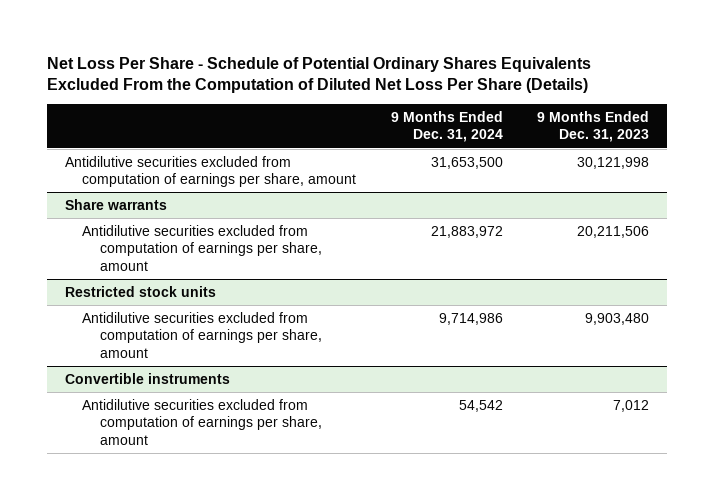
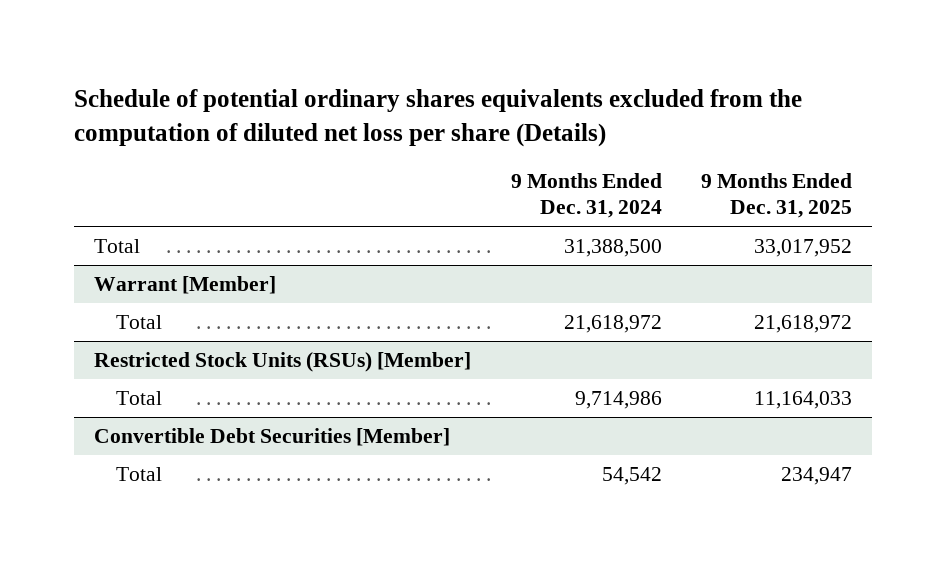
- Net Loss Per Share - Schedule of Potential Ordinary Shares Equivalents Excluded From the Computation of Diluted Net Loss Per Share (Details)
+ Schedule of potential ordinary shares equivalents excluded from the computation of diluted net loss per share (Details)
- | 9 Months Ended Dec. 31, 2024 | 9 Months Ended Dec. 31, 2023
+ | 9 Months Ended Dec. 31, 2024 | 9 Months Ended Dec. 31, 2025
- Antidilutive securities excluded from computation of earnings per share, amount | 31,653,500 | 30,121,998
- Share warrants
- Antidilutive securities excluded from computation of earnings per share, amount | 21,883,972 | 20,211,506
- Restricted stock units
- Antidilutive securities excluded from computation of earnings per share, amount | 9,714,986 | 9,903,480
- Convertible instruments
- Antidilutive securities excluded from computation of earnings per share, amount | 54,542 | 7,012
+ Total | 31,388,500 | 33,017,952
+ Warrant [Member]
+ Total | 21,618,972 | 21,618,972
+ Restricted Stock Units (RSUs) [Member]
+ Total | 9,714,986 | 11,164,033
+ Convertible Debt Securities [Member]
+ Total | 54,542 | 234,947

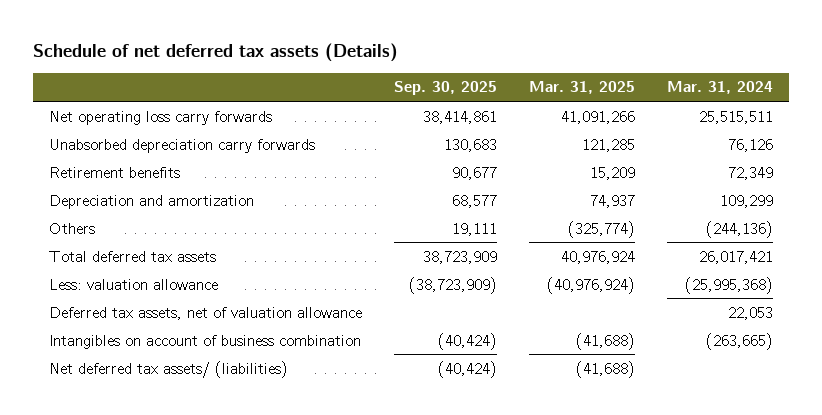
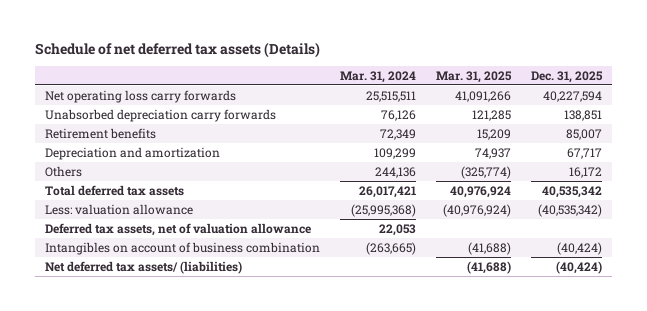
- | Sep. 30, 2025 | Mar. 31, 2025 | Mar. 31, 2024
+ | Mar. 31, 2024 | Mar. 31, 2025 | Dec. 31, 2025
- Others | 19,111 | (325,774) | (244,136)
+ Others | 244,136 | (325,774) | 16,172

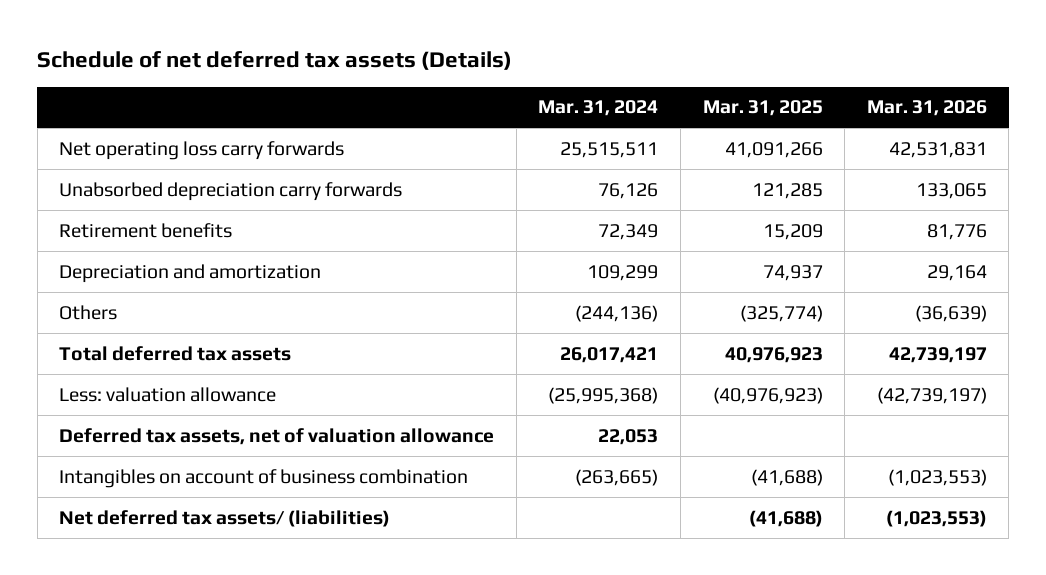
- | Mar. 31, 2024 | Mar. 31, 2025 | Dec. 31, 2025
+ | Mar. 31, 2024 | Mar. 31, 2025 | Mar. 31, 2026
- Others | 244,136 | (325,774) | 16,172
- Total deferred tax assets | 26,017,421 | 40,976,924 | 40,535,342
- Less: valuation allowance | (25,995,368) | (40,976,924) | (40,535,342)
+ Others | (244,136) | (325,774) | (36,639)
+ Total deferred tax assets | 26,017,421 | 40,976,923 | 42,739,197
+ Less: valuation allowance | (25,995,368) | (40,976,923) | (42,739,197)

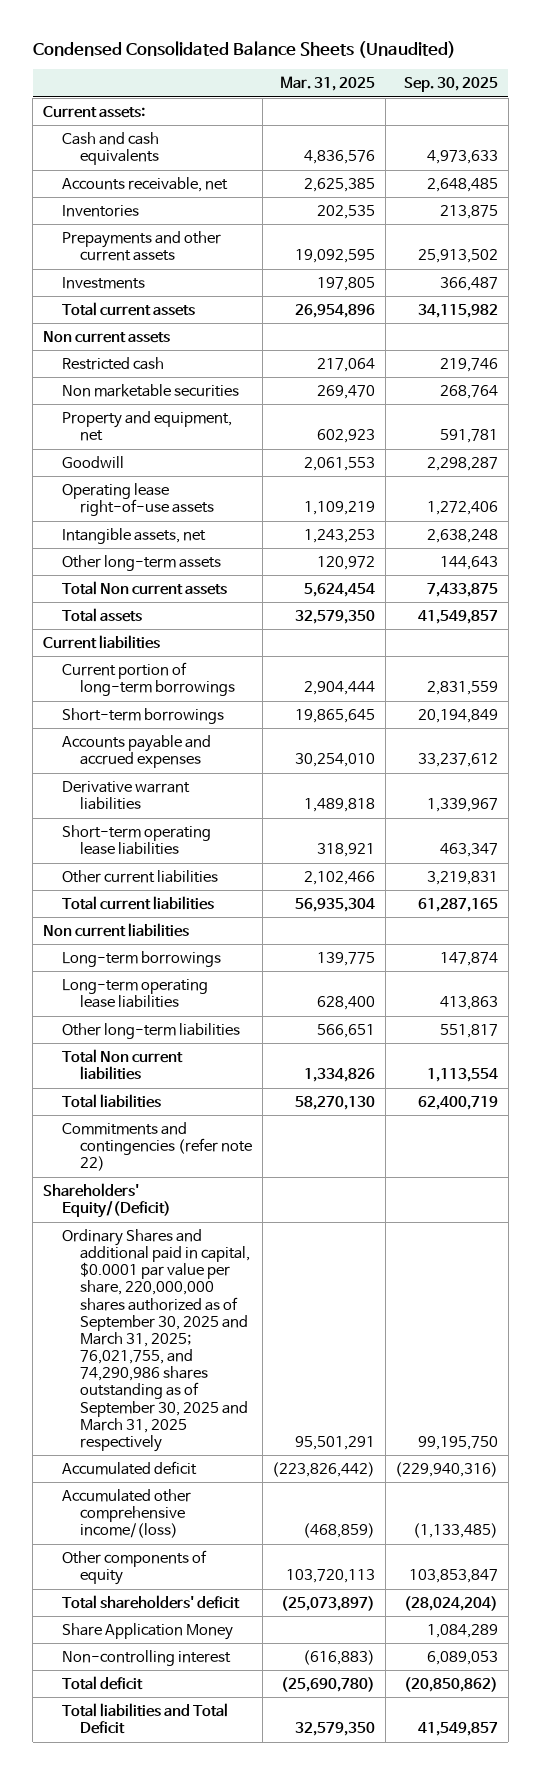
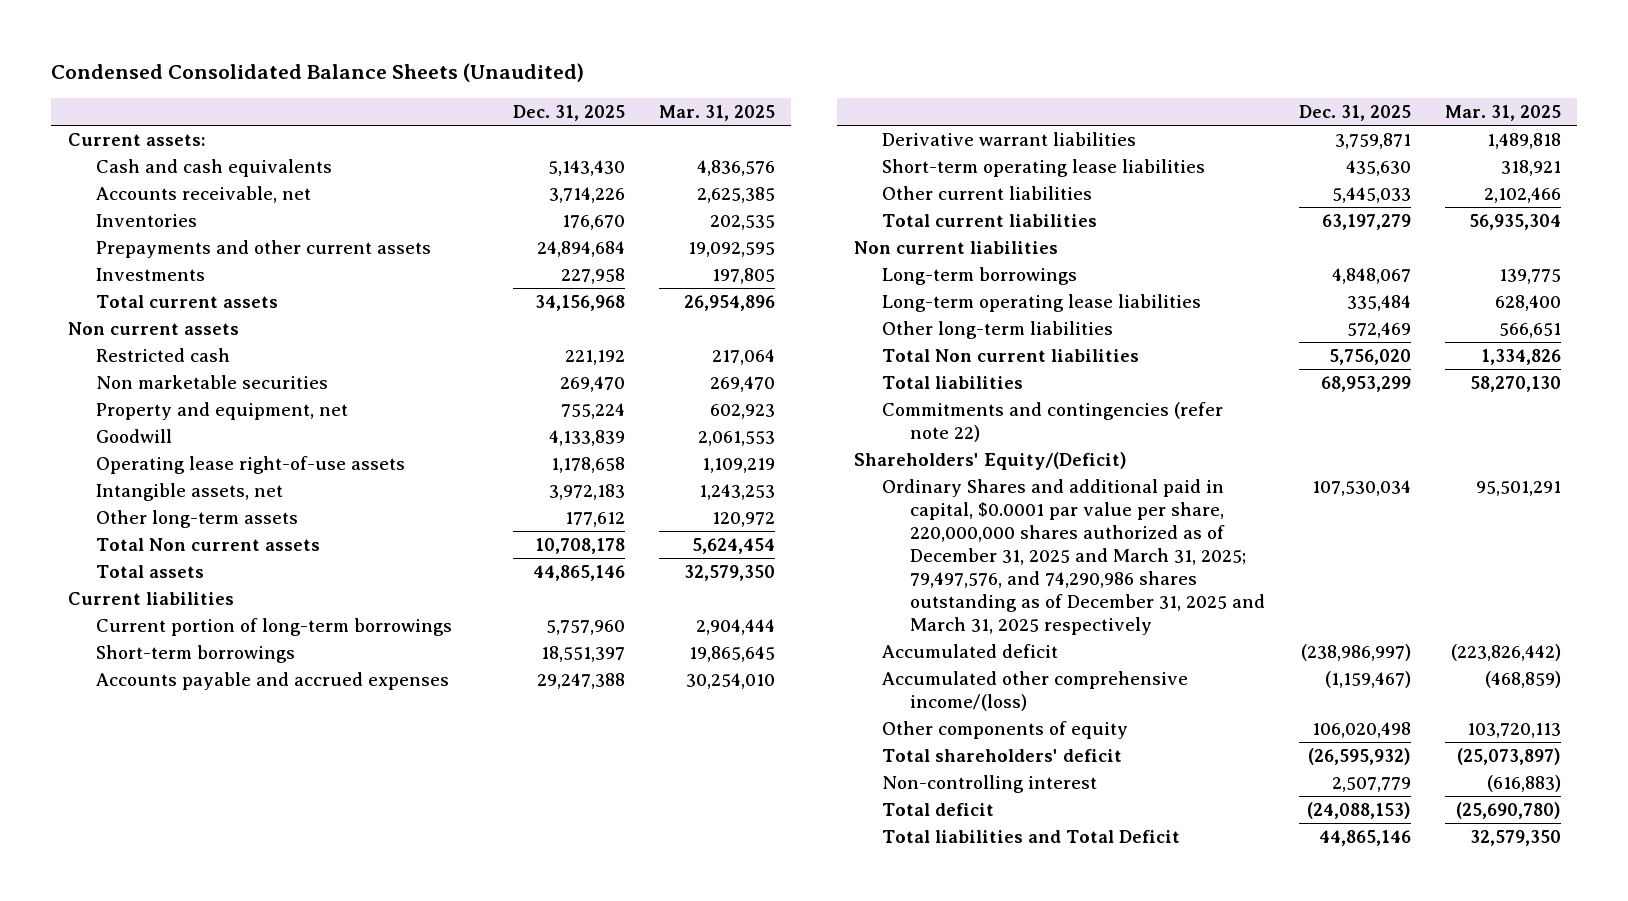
- | Mar. 31, 2025 | Sep. 30, 2025
+ | Dec. 31, 2025 | Mar. 31, 2025
- Ordinary Shares and additional paid in capital, $0.0001 par value per share, 220,000,000 shares authorized as of September 30, 2025 and March 31, 2025; 76,021,755, and 74,290,986 shares outstanding as of September 30, 2025 and March 31, 2025 respectively | 95,501,291 | 99,195,750
+ Ordinary Shares and additional paid in capital, $0.0001 par value per share, 220,000,000 shares authorized as of December 31, 2025 and March 31, 2025; 79,497,576, and 74,290,986 shares outstanding as of December 31, 2025 and March 31, 2025 respectively | 107,530,034 | 95,501,291
- Share Application Money | | 1,084,289

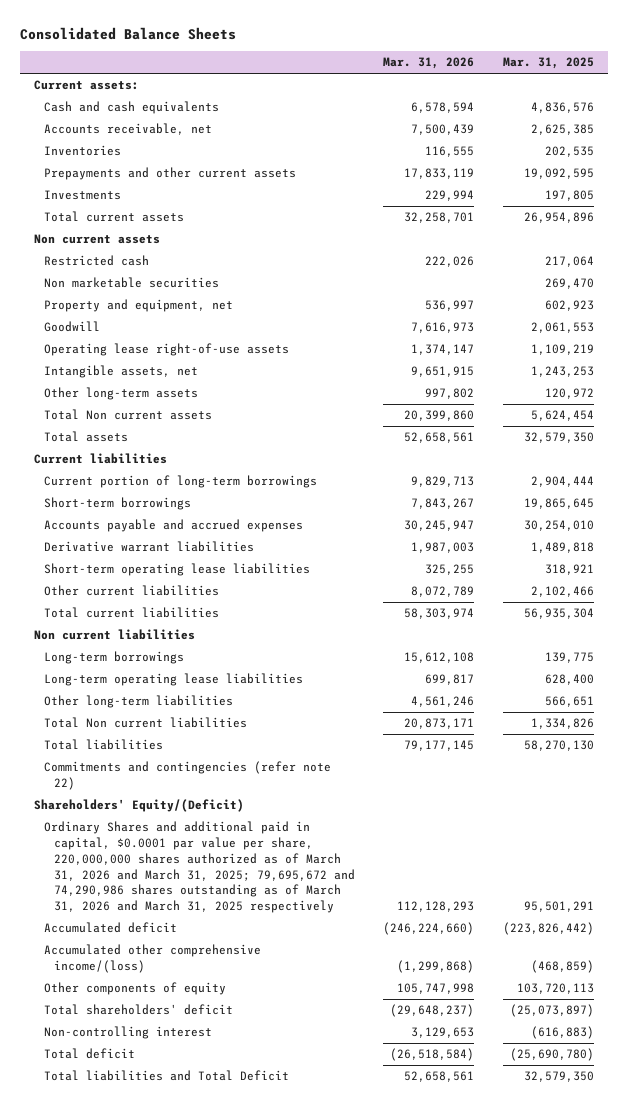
- Condensed Consolidated Balance Sheets (Unaudited)
+ Consolidated Balance Sheets
- | Dec. 31, 2025 | Mar. 31, 2025
+ | Mar. 31, 2026 | Mar. 31, 2025
- Ordinary Shares and additional paid in capital, $0.0001 par value per share, 220,000,000 shares authorized as of December 31, 2025 and March 31, 2025; 79,497,576, and 74,290,986 shares outstanding as of December 31, 2025 and March 31, 2025 respectively | 107,530,034 | 95,501,291
+ Ordinary Shares and additional paid in capital, $0.0001 par value per share, 220,000,000 shares authorized as of March 31, 2026 and March 31, 2025; 79,695,672 and 74,290,986 shares outstanding as of March 31, 2026 and March 31, 2025 respectively | 112,128,293 | 95,501,291

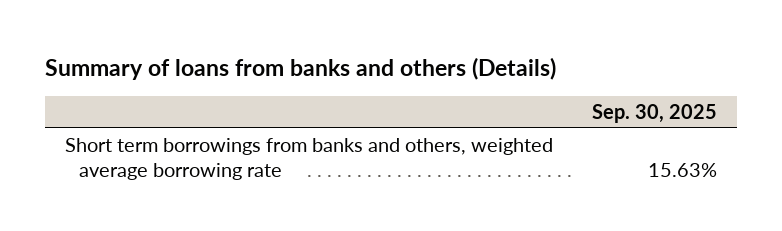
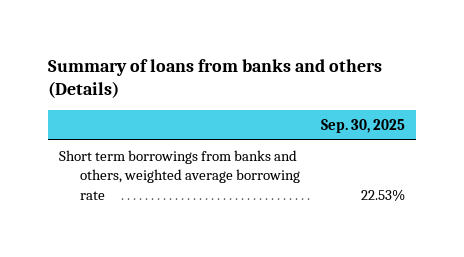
- Short term borrowings from banks and others, weighted average borrowing rate | 15.63%
+ Short term borrowings from banks and others, weighted average borrowing rate | 22.53%

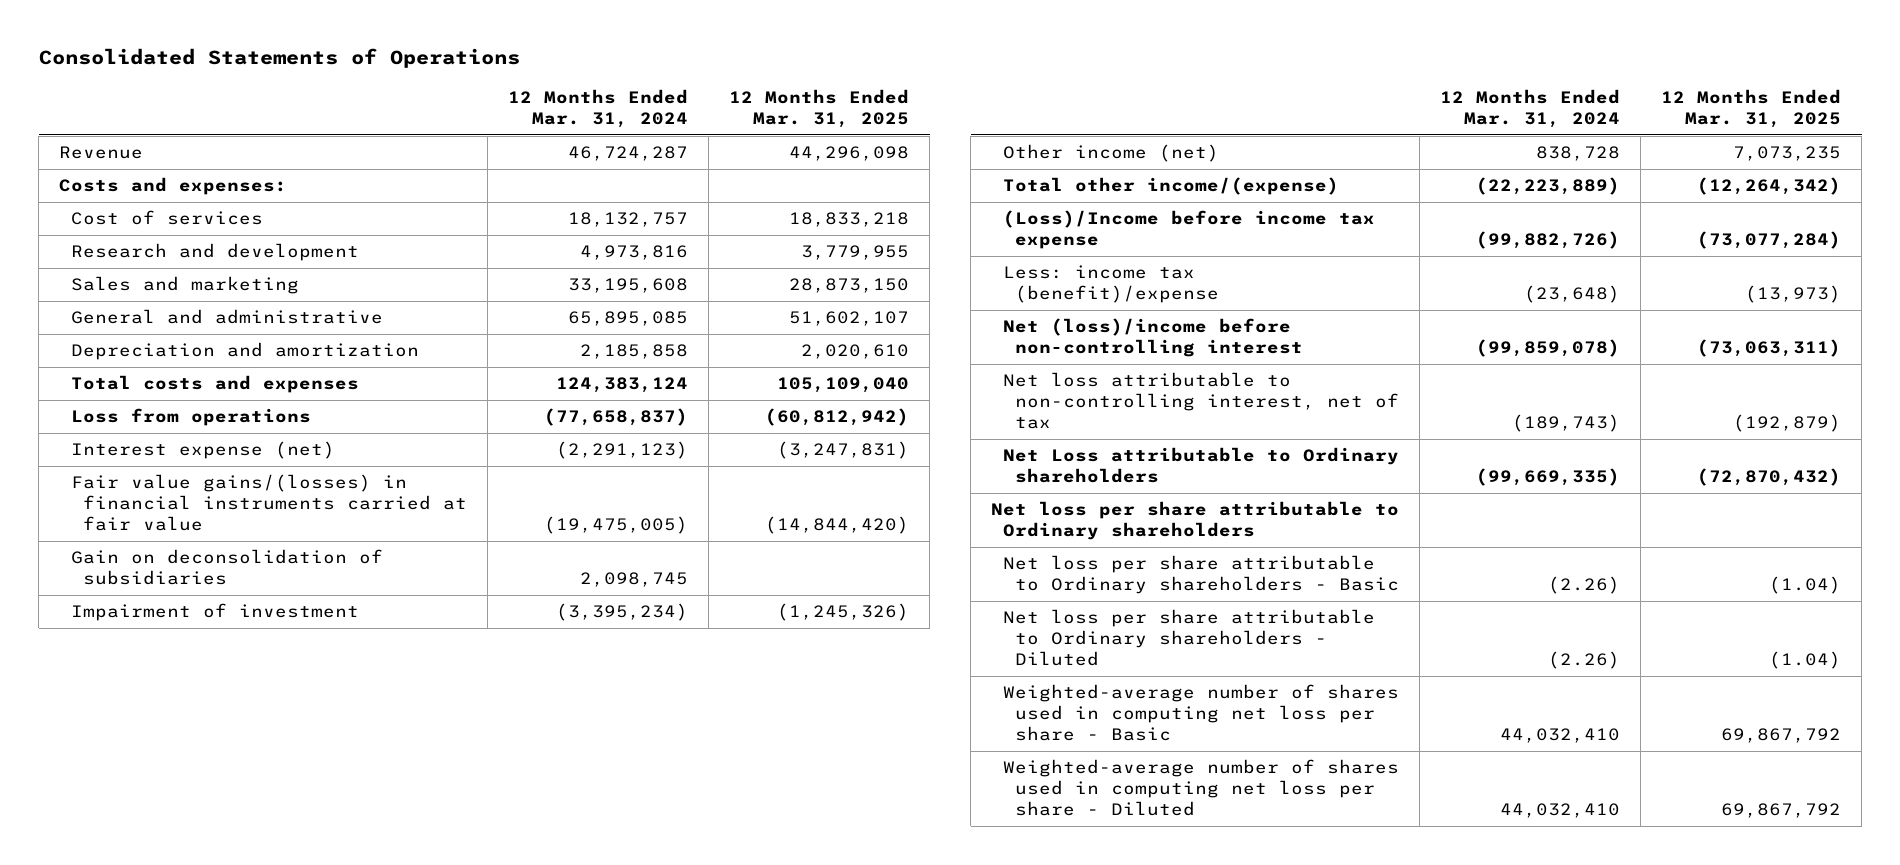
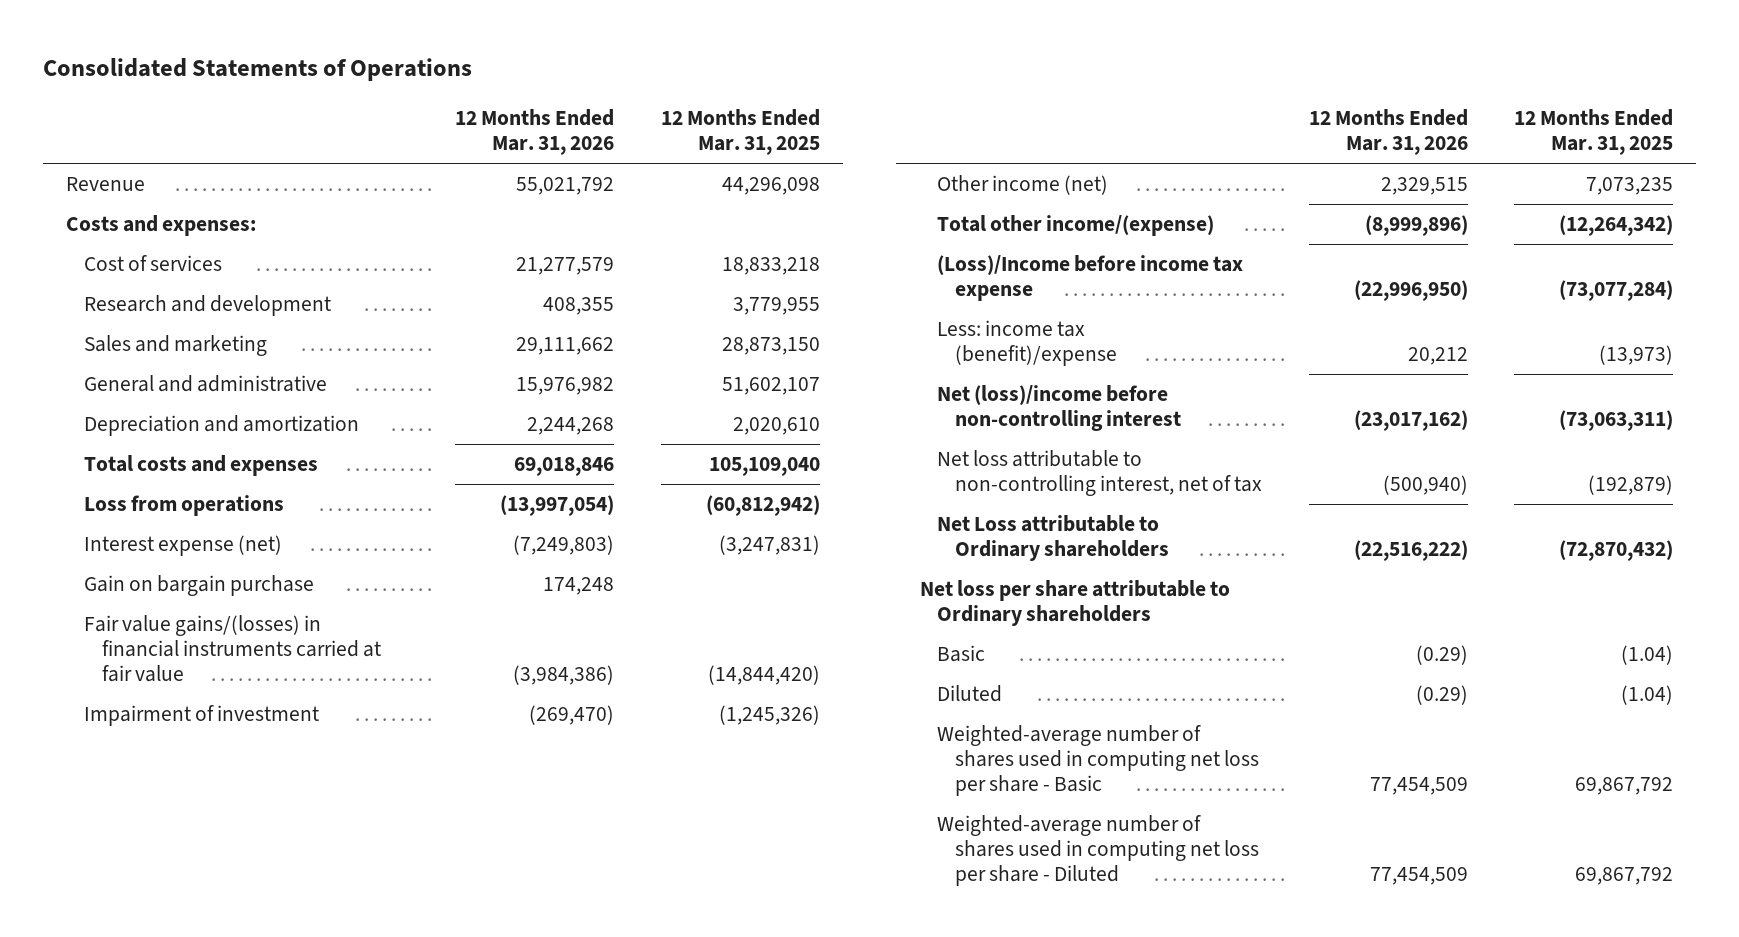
- | 12 Months Ended Mar. 31, 2024 | 12 Months Ended Mar. 31, 2025
+ | 12 Months Ended Mar. 31, 2026 | 12 Months Ended Mar. 31, 2025
+ Gain on bargain purchase | 174,248 |
- Gain on deconsolidation of subsidiaries | 2,098,745 |
- Net loss per share attributable to Ordinary shareholders - Basic | (2.26) | (1.04)
- Net loss per share attributable to Ordinary shareholders - Diluted | (2.26) | (1.04)
+ Basic | (0.29) | (1.04)
+ Diluted | (0.29) | (1.04)

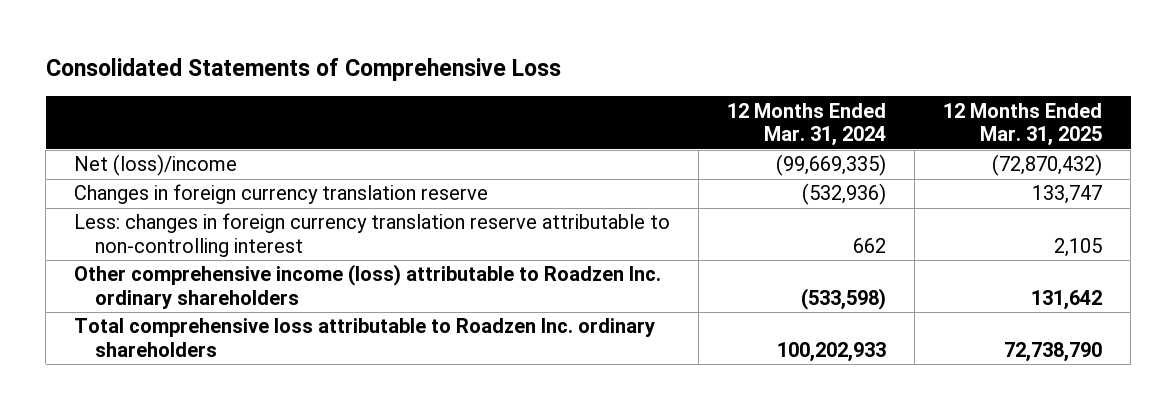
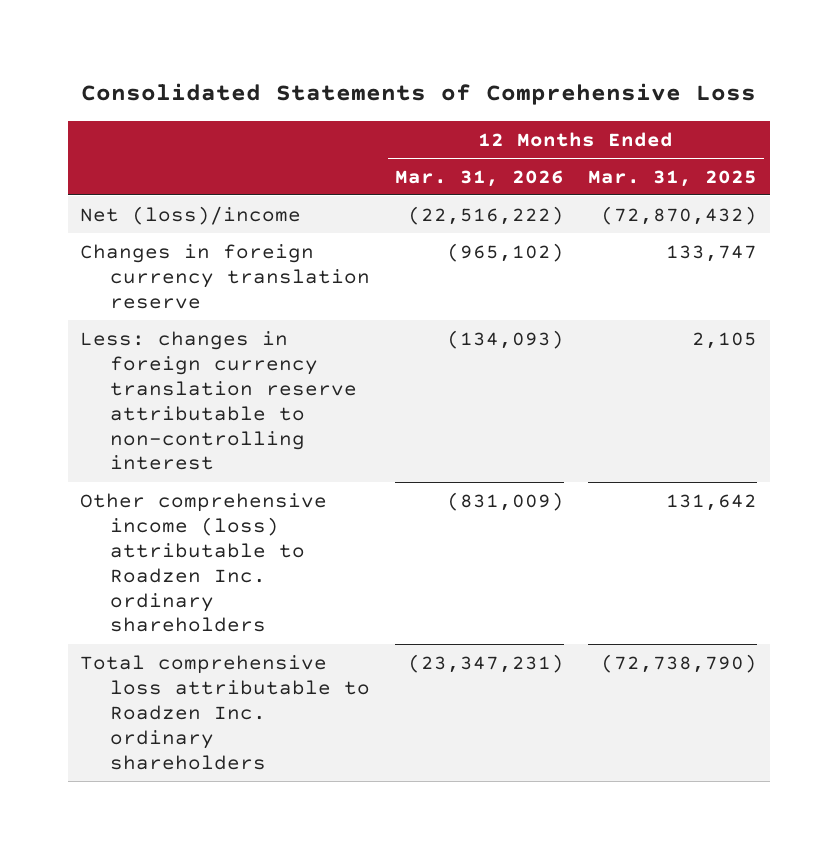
- | 12 Months Ended Mar. 31, 2024 | 12 Months Ended Mar. 31, 2025
+ | 12 Months Ended Mar. 31, 2026 | 12 Months Ended Mar. 31, 2025
- Total comprehensive loss attributable to Roadzen Inc. ordinary shareholders | 100,202,933 | 72,738,790
+ Total comprehensive loss attributable to Roadzen Inc. ordinary shareholders | (23,347,231) | (72,738,790)

